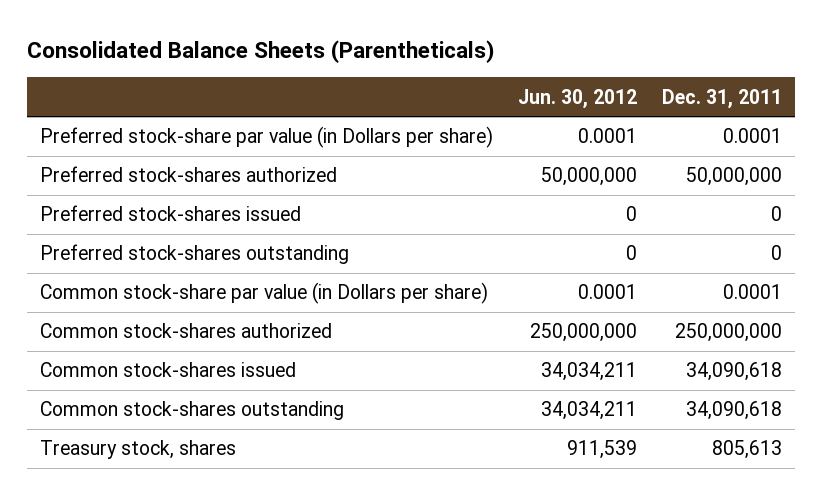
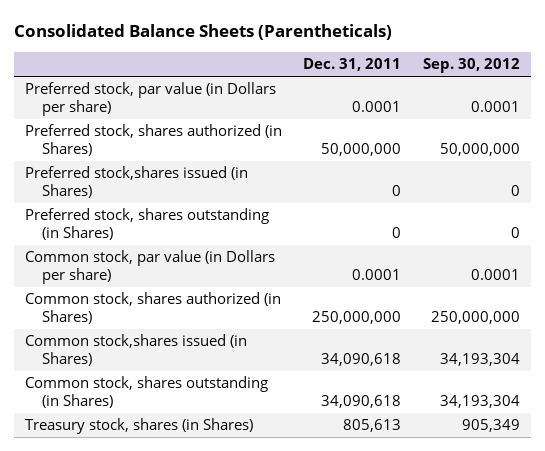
- | Jun. 30, 2012 | Dec. 31, 2011
+ | Dec. 31, 2011 | Sep. 30, 2012
- Preferred stock-share par value (in Dollars per share) | 0.0001 | 0.0001
- Preferred stock-shares authorized | 50,000,000 | 50,000,000
- Preferred stock-shares issued | 0 | 0
- Preferred stock-shares outstanding | 0 | 0
- Common stock-share par value (in Dollars per share) | 0.0001 | 0.0001
- Common stock-shares authorized | 250,000,000 | 250,000,000
- Common stock-shares issued | 34,034,211 | 34,090,618
- Common stock-shares outstanding | 34,034,211 | 34,090,618
- Treasury stock, shares | 911,539 | 805,613
+ Preferred stock, par value (in Dollars per share) | 0.0001 | 0.0001
+ Preferred stock, shares authorized (in Shares) | 50,000,000 | 50,000,000
+ Preferred stock,shares issued (in Shares) | 0 | 0
+ Preferred stock, shares outstanding (in Shares) | 0 | 0
+ Common stock, par value (in Dollars per share) | 0.0001 | 0.0001
+ Common stock, shares authorized (in Shares) | 250,000,000 | 250,000,000
+ Common stock,shares issued (in Shares) | 34,090,618 | 34,193,304
+ Common stock, shares outstanding (in Shares) | 34,090,618 | 34,193,304
+ Treasury stock, shares (in Shares) | 805,613 | 905,349

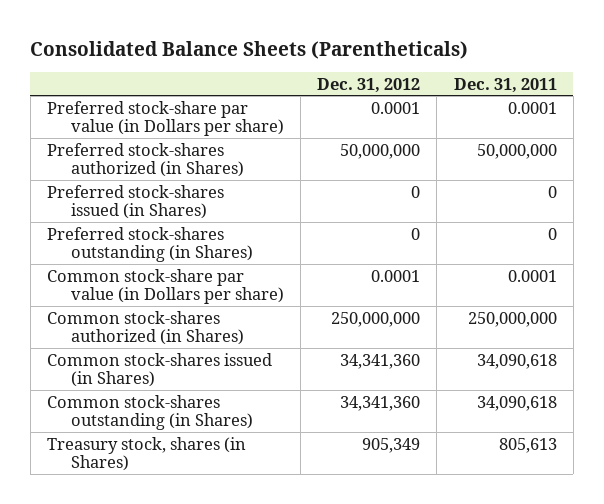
- | Dec. 31, 2011 | Sep. 30, 2012
+ | Dec. 31, 2012 | Dec. 31, 2011
- Preferred stock, par value (in Dollars per share) | 0.0001 | 0.0001
- Preferred stock, shares authorized (in Shares) | 50,000,000 | 50,000,000
- Preferred stock,shares issued (in Shares) | 0 | 0
- Preferred stock, shares outstanding (in Shares) | 0 | 0
- Common stock, par value (in Dollars per share) | 0.0001 | 0.0001
- Common stock, shares authorized (in Shares) | 250,000,000 | 250,000,000
- Common stock,shares issued (in Shares) | 34,090,618 | 34,193,304
- Common stock, shares outstanding (in Shares) | 34,090,618 | 34,193,304
+ Preferred stock-share par value (in Dollars per share) | 0.0001 | 0.0001
+ Preferred stock-shares authorized (in Shares) | 50,000,000 | 50,000,000
+ Preferred stock-shares issued (in Shares) | 0 | 0
+ Preferred stock-shares outstanding (in Shares) | 0 | 0
+ Common stock-share par value (in Dollars per share) | 0.0001 | 0.0001
+ Common stock-shares authorized (in Shares) | 250,000,000 | 250,000,000
+ Common stock-shares issued (in Shares) | 34,341,360 | 34,090,618
+ Common stock-shares outstanding (in Shares) | 34,341,360 | 34,090,618

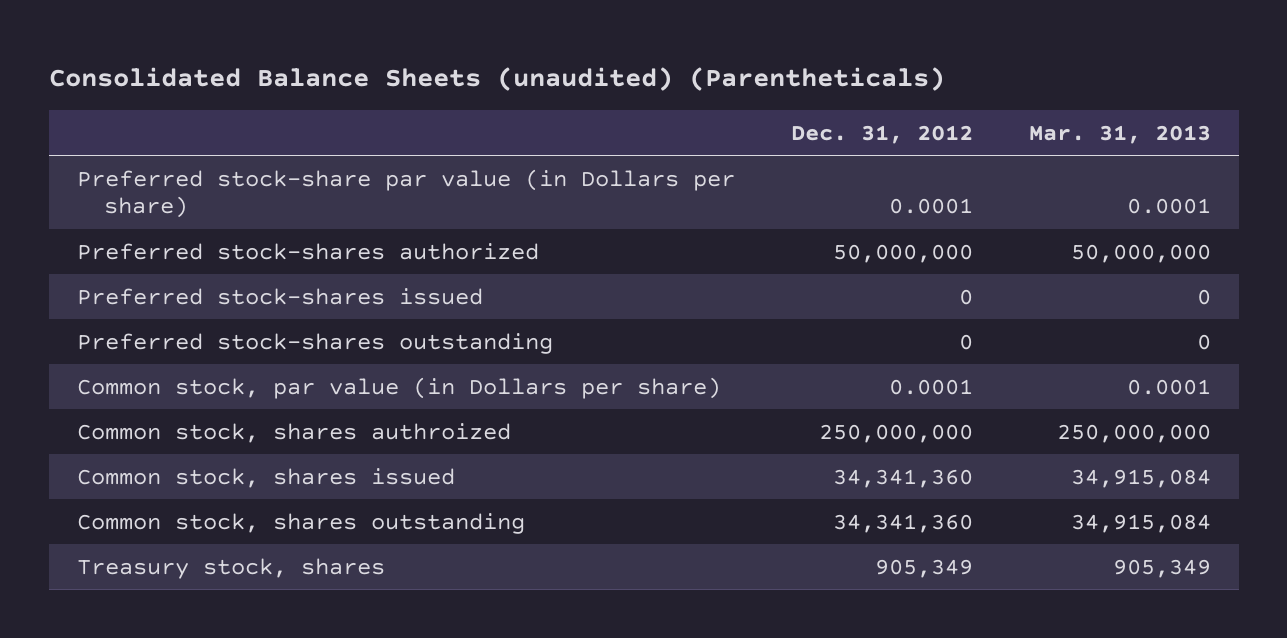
- Consolidated Balance Sheets (Parentheticals)
+ Consolidated Balance Sheets (unaudited) (Parentheticals)
- | Dec. 31, 2012 | Dec. 31, 2011
+ | Dec. 31, 2012 | Mar. 31, 2013
- Preferred stock-shares authorized (in Shares) | 50,000,000 | 50,000,000
- Preferred stock-shares issued (in Shares) | 0 | 0
- Preferred stock-shares outstanding (in Shares) | 0 | 0
- Common stock-share par value (in Dollars per share) | 0.0001 | 0.0001
- Common stock-shares authorized (in Shares) | 250,000,000 | 250,000,000
- Common stock-shares issued (in Shares) | 34,341,360 | 34,090,618
- Common stock-shares outstanding (in Shares) | 34,341,360 | 34,090,618
- Treasury stock, shares (in Shares) | 905,349 | 805,613
+ Preferred stock-shares authorized | 50,000,000 | 50,000,000
+ Preferred stock-shares issued | 0 | 0
+ Preferred stock-shares outstanding | 0 | 0
+ Common stock, par value (in Dollars per share) | 0.0001 | 0.0001
+ Common stock, shares authroized | 250,000,000 | 250,000,000
+ Common stock, shares issued | 34,341,360 | 34,915,084
+ Common stock, shares outstanding | 34,341,360 | 34,915,084
+ Treasury stock, shares | 905,349 | 905,349

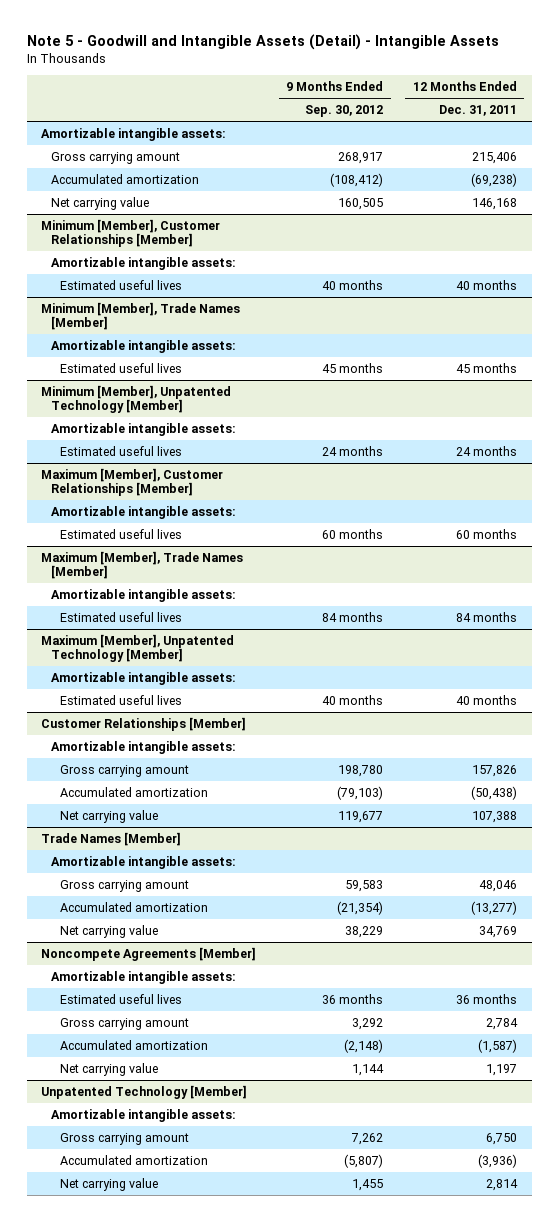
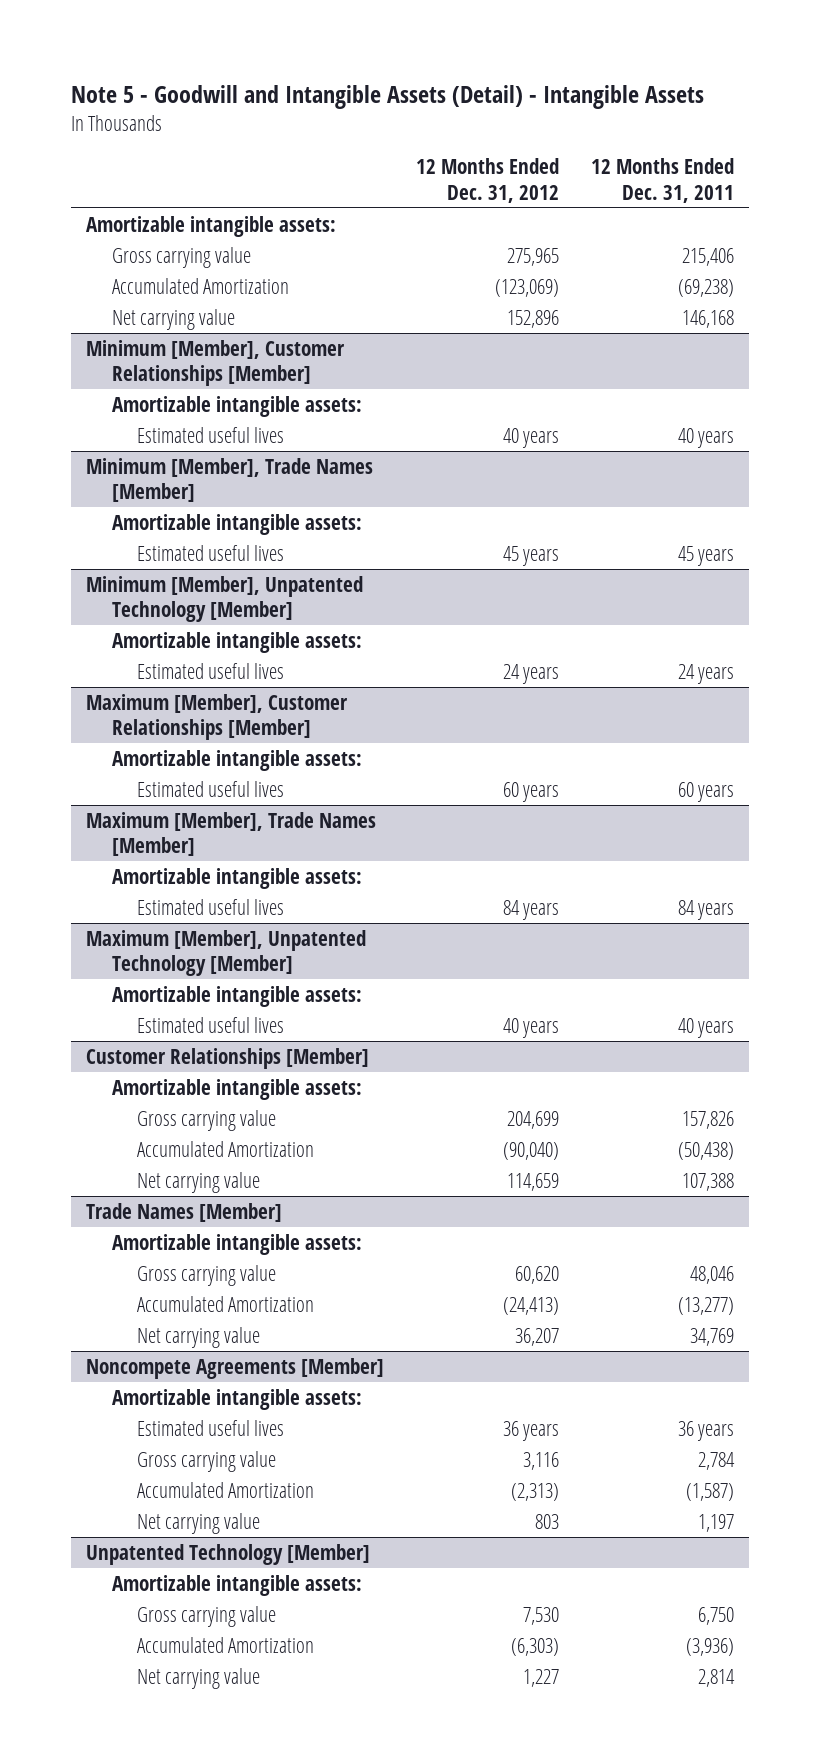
- | 9 Months Ended Sep. 30, 2012 | 12 Months Ended Dec. 31, 2011
+ | 12 Months Ended Dec. 31, 2012 | 12 Months Ended Dec. 31, 2011
- Gross carrying amount | 268,917 | 215,406
- Accumulated amortization | (108,412) | (69,238)
+ Gross carrying value | 275,965 | 215,406
+ Accumulated Amortization | (123,069) | (69,238)
@ Minimum [Member], Customer Relationships [Member]
- Estimated useful lives | 40 months | 40 months
+ Estimated useful lives | 40 years | 40 years
@ Minimum [Member], Trade Names [Member]
- Estimated useful lives | 45 months | 45 months
+ Estimated useful lives | 45 years | 45 years
@ Minimum [Member], Unpatented Technology [Member]
- Estimated useful lives | 24 months | 24 months
+ Estimated useful lives | 24 years | 24 years
@ Maximum [Member], Customer Relationships [Member]
- Estimated useful lives | 60 months | 60 months
+ Estimated useful lives | 60 years | 60 years
@ Maximum [Member], Trade Names [Member]
- Estimated useful lives | 84 months | 84 months
+ Estimated useful lives | 84 years | 84 years
@ Maximum [Member], Unpatented Technology [Member]
- Estimated useful lives | 40 months | 40 months
+ Estimated useful lives | 40 years | 40 years
@ Customer Relationships [Member]
- Gross carrying amount | 198,780 | 157,826
- Accumulated amortization | (79,103) | (50,438)
+ Gross carrying value | 204,699 | 157,826
+ Accumulated Amortization | (90,040) | (50,438)
@ Trade Names [Member]
- Gross carrying amount | 59,583 | 48,046
- Accumulated amortization | (21,354) | (13,277)
+ Gross carrying value | 60,620 | 48,046
+ Accumulated Amortization | (24,413) | (13,277)
@ Noncompete Agreements [Member]
- Estimated useful lives | 36 months | 36 months
- Gross carrying amount | 3,292 | 2,784
- Accumulated amortization | (2,148) | (1,587)
+ Estimated useful lives | 36 years | 36 years
+ Gross carrying value | 3,116 | 2,784
+ Accumulated Amortization | (2,313) | (1,587)
@ Unpatented Technology [Member]
- Gross carrying amount | 7,262 | 6,750
- Accumulated amortization | (5,807) | (3,936)
+ Gross carrying value | 7,530 | 6,750
+ Accumulated Amortization | (6,303) | (3,936)

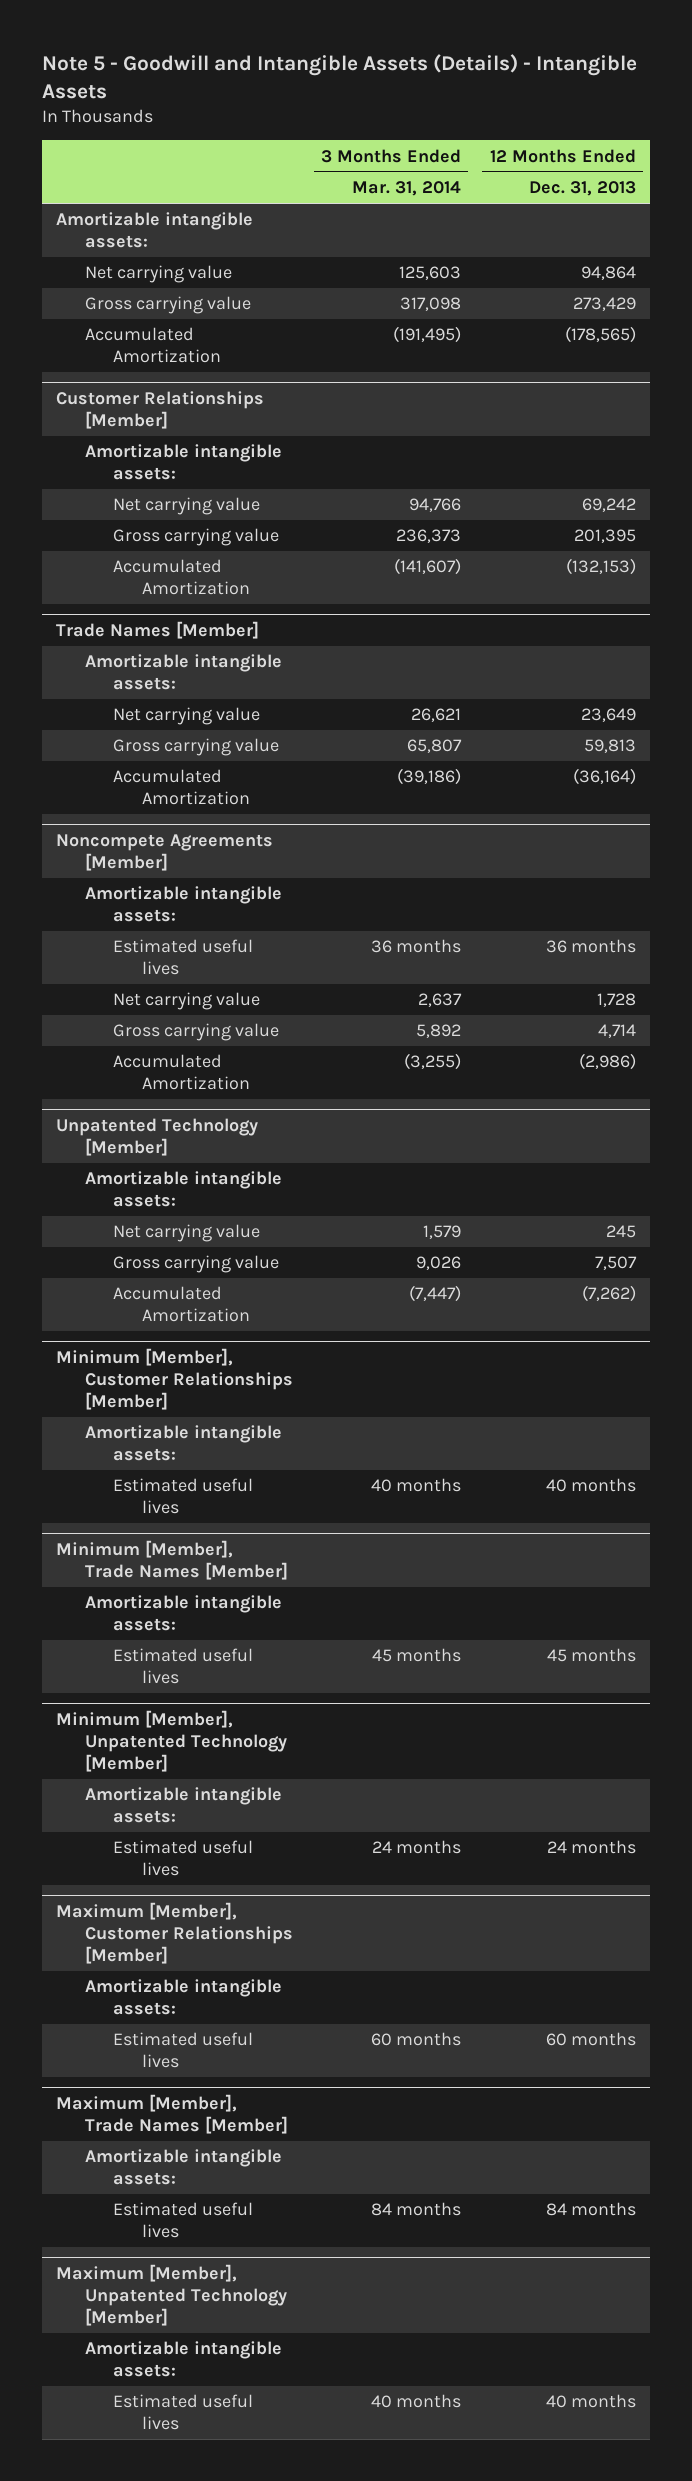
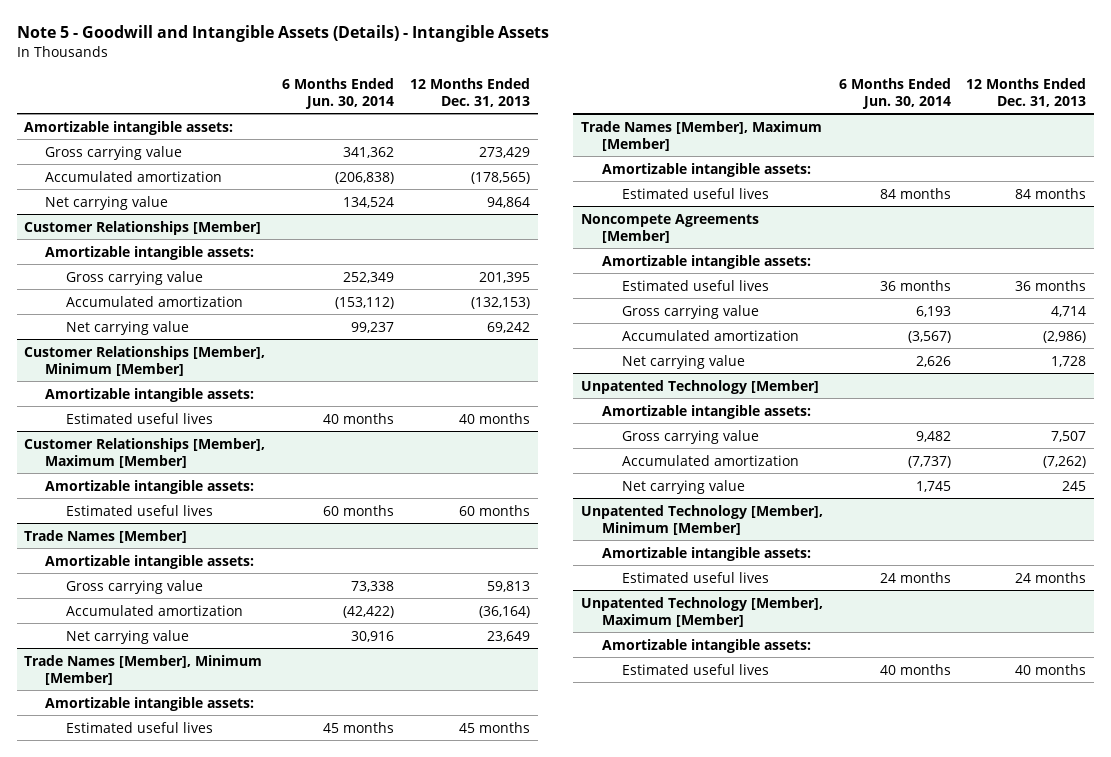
- | 3 Months Ended Mar. 31, 2014 | 12 Months Ended Dec. 31, 2013
+ | 6 Months Ended Jun. 30, 2014 | 12 Months Ended Dec. 31, 2013
- Accumulated Amortization | (191,495) | (178,565)
+ Accumulated amortization | (206,838) | (178,565)
moved down: Net carrying value | 134,524 | 94,864
@ Customer Relationships [Member]
- Accumulated Amortization | (141,607) | (132,153)
+ Accumulated amortization | (153,112) | (132,153)
moved down: Net carrying value | 99,237 | 69,242
+ Customer Relationships [Member], Minimum [Member]
+ Amortizable intangible assets:
+ Estimated useful lives | 40 months | 40 months
+ Customer Relationships [Member], Maximum [Member]
+ Amortizable intangible assets:
+ Estimated useful lives | 60 months | 60 months
@ Trade Names [Member]
- Accumulated Amortization | (39,186) | (36,164)
+ Accumulated amortization | (42,422) | (36,164)
moved down: Net carrying value | 30,916 | 23,649
+ Trade Names [Member], Minimum [Member]
+ Amortizable intangible assets:
+ Estimated useful lives | 45 months | 45 months
+ Trade Names [Member], Maximum [Member]
+ Amortizable intangible assets:
+ Estimated useful lives | 84 months | 84 months
@ Noncompete Agreements [Member]
- Accumulated Amortization | (3,255) | (2,986)
+ Accumulated amortization | (3,567) | (2,986)
moved down: Net carrying value | 2,626 | 1,728
@ Unpatented Technology [Member]
- Accumulated Amortization | (7,447) | (7,262)
- Minimum [Member], Customer Relationships [Member]
- Amortizable intangible assets:
- Estimated useful lives | 40 months | 40 months
- Minimum [Member], Trade Names [Member]
- Amortizable intangible assets:
- Estimated useful lives | 45 months | 45 months
- Minimum [Member], Unpatented Technology [Member]
@ Unpatented Technology [Member]
+ Accumulated amortization | (7,737) | (7,262)
moved down: Net carrying value | 1,745 | 245
+ Unpatented Technology [Member], Minimum [Member]
- Maximum [Member], Customer Relationships [Member]
- Amortizable intangible assets:
- Estimated useful lives | 60 months | 60 months
- Maximum [Member], Trade Names [Member]
- Amortizable intangible assets:
- Estimated useful lives | 84 months | 84 months
- Maximum [Member], Unpatented Technology [Member]
+ Unpatented Technology [Member], Maximum [Member]

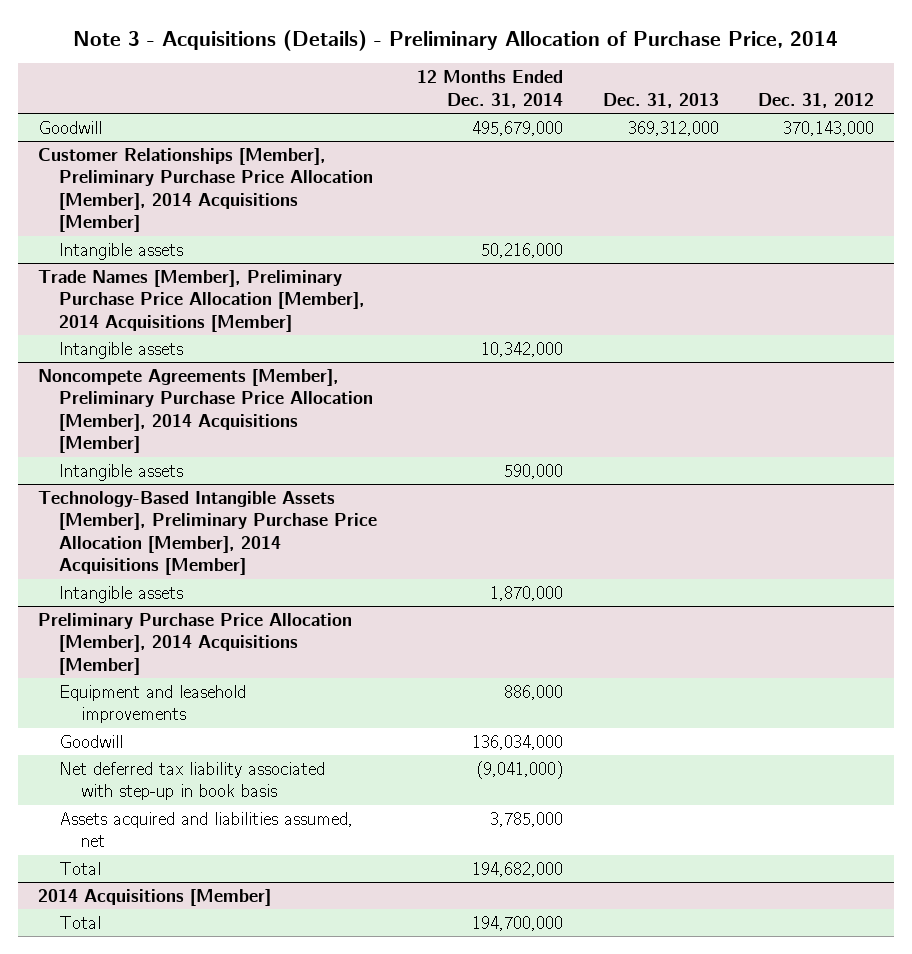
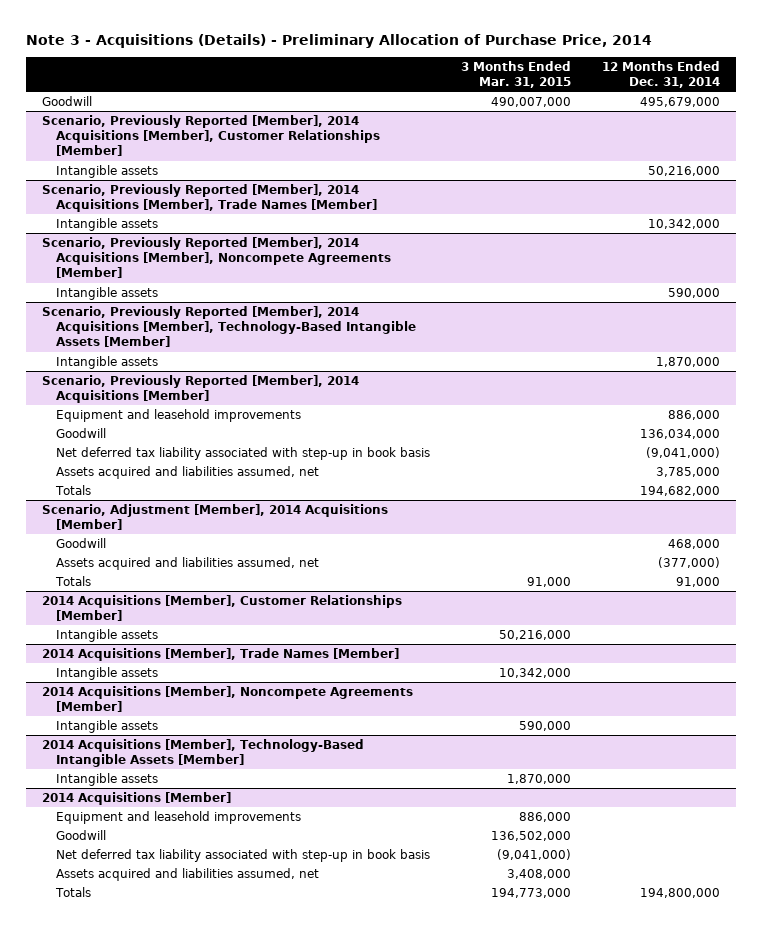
- | 12 Months Ended Dec. 31, 2014 | Dec. 31, 2013 | Dec. 31, 2012
+ | 3 Months Ended Mar. 31, 2015 | 12 Months Ended Dec. 31, 2014
- Customer Relationships [Member], Preliminary Purchase Price Allocation [Member], 2014 Acquisitions [Member]
+ Scenario, Previously Reported [Member], 2014 Acquisitions [Member], Customer Relationships [Member]
- Trade Names [Member], Preliminary Purchase Price Allocation [Member], 2014 Acquisitions [Member]
+ Scenario, Previously Reported [Member], 2014 Acquisitions [Member], Trade Names [Member]
- Noncompete Agreements [Member], Preliminary Purchase Price Allocation [Member], 2014 Acquisitions [Member]
+ Scenario, Previously Reported [Member], 2014 Acquisitions [Member], Noncompete Agreements [Member]
- Technology-Based Intangible Assets [Member], Preliminary Purchase Price Allocation [Member], 2014 Acquisitions [Member]
+ Scenario, Previously Reported [Member], 2014 Acquisitions [Member], Technology-Based Intangible Assets [Member]
- Preliminary Purchase Price Allocation [Member], 2014 Acquisitions [Member]
+ Scenario, Previously Reported [Member], 2014 Acquisitions [Member]
- Total | 194,682,000 | |
+ Totals | | 194,682,000
+ Scenario, Adjustment [Member], 2014 Acquisitions [Member]
+ Goodwill | | 468,000
+ Assets acquired and liabilities assumed, net | | (377,000)
+ Totals | 91,000 | 91,000
+ 2014 Acquisitions [Member], Customer Relationships [Member]
+ Intangible assets | 50,216,000 |
+ 2014 Acquisitions [Member], Trade Names [Member]
+ Intangible assets | 10,342,000 |
+ 2014 Acquisitions [Member], Noncompete Agreements [Member]
+ Intangible assets | 590,000 |
+ 2014 Acquisitions [Member], Technology-Based Intangible Assets [Member]
+ Intangible assets | 1,870,000 |
@ 2014 Acquisitions [Member]
- Total | 194,700,000 | |
+ Equipment and leasehold improvements | 886,000 |
+ Goodwill | 136,502,000 |
+ Net deferred tax liability associated with step-up in book basis | (9,041,000) |
+ Assets acquired and liabilities assumed, net | 3,408,000 |
+ Totals | 194,773,000 | 194,800,000

